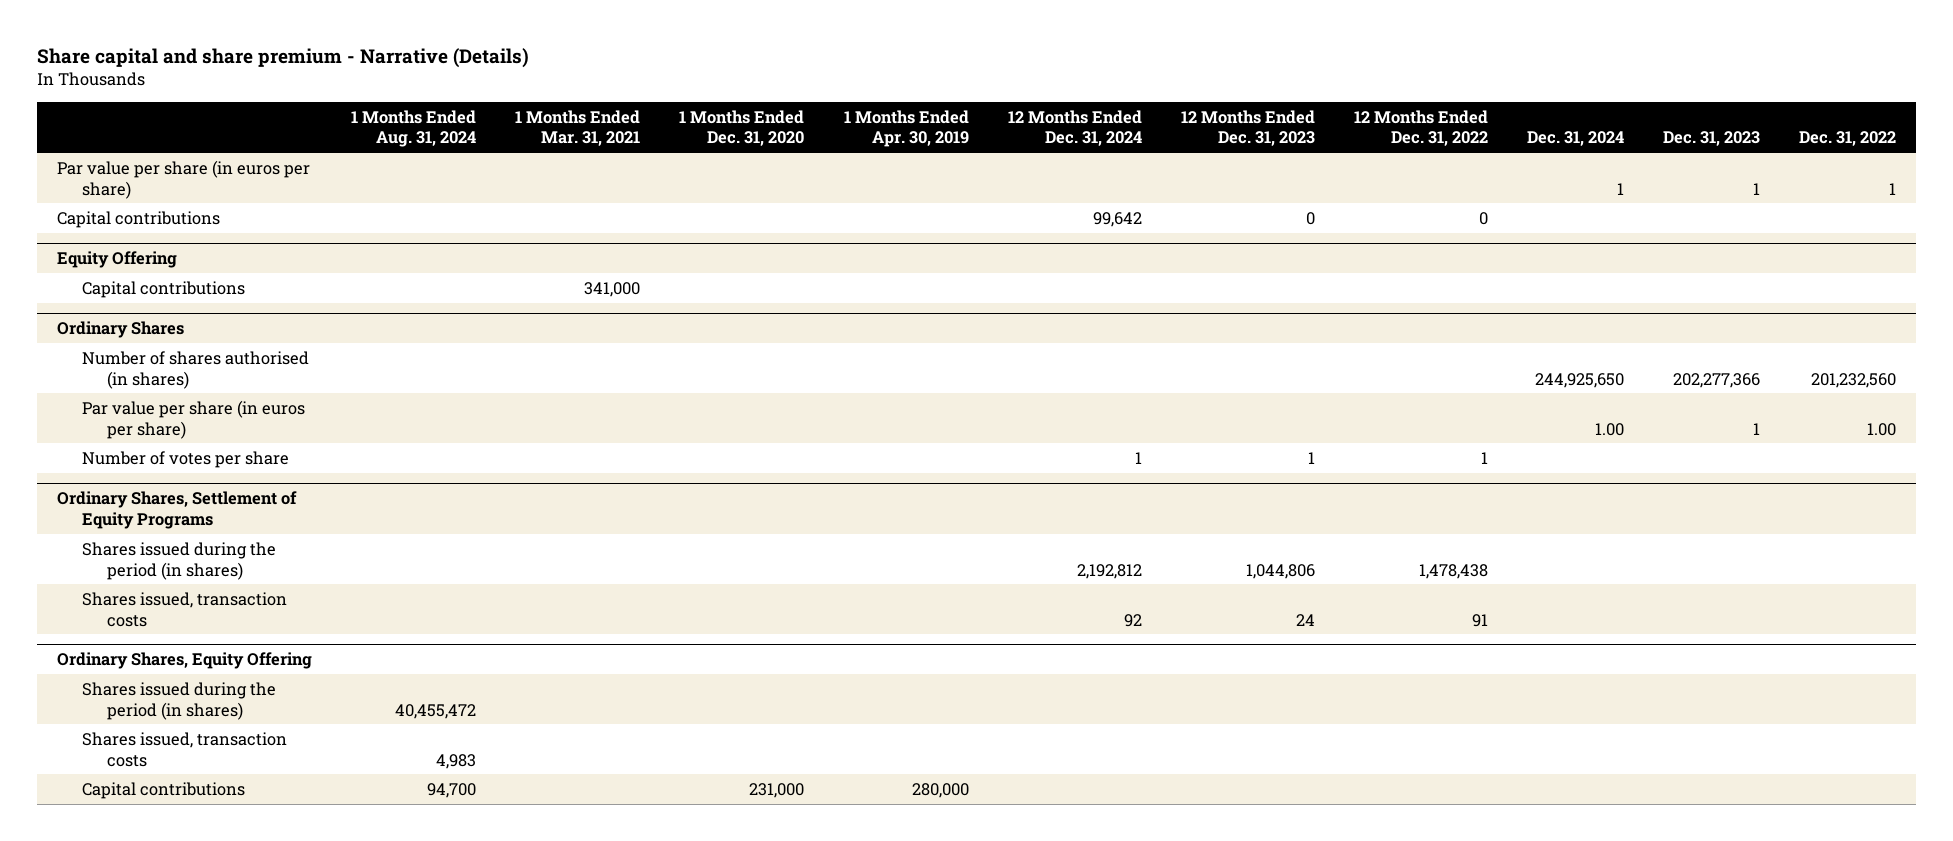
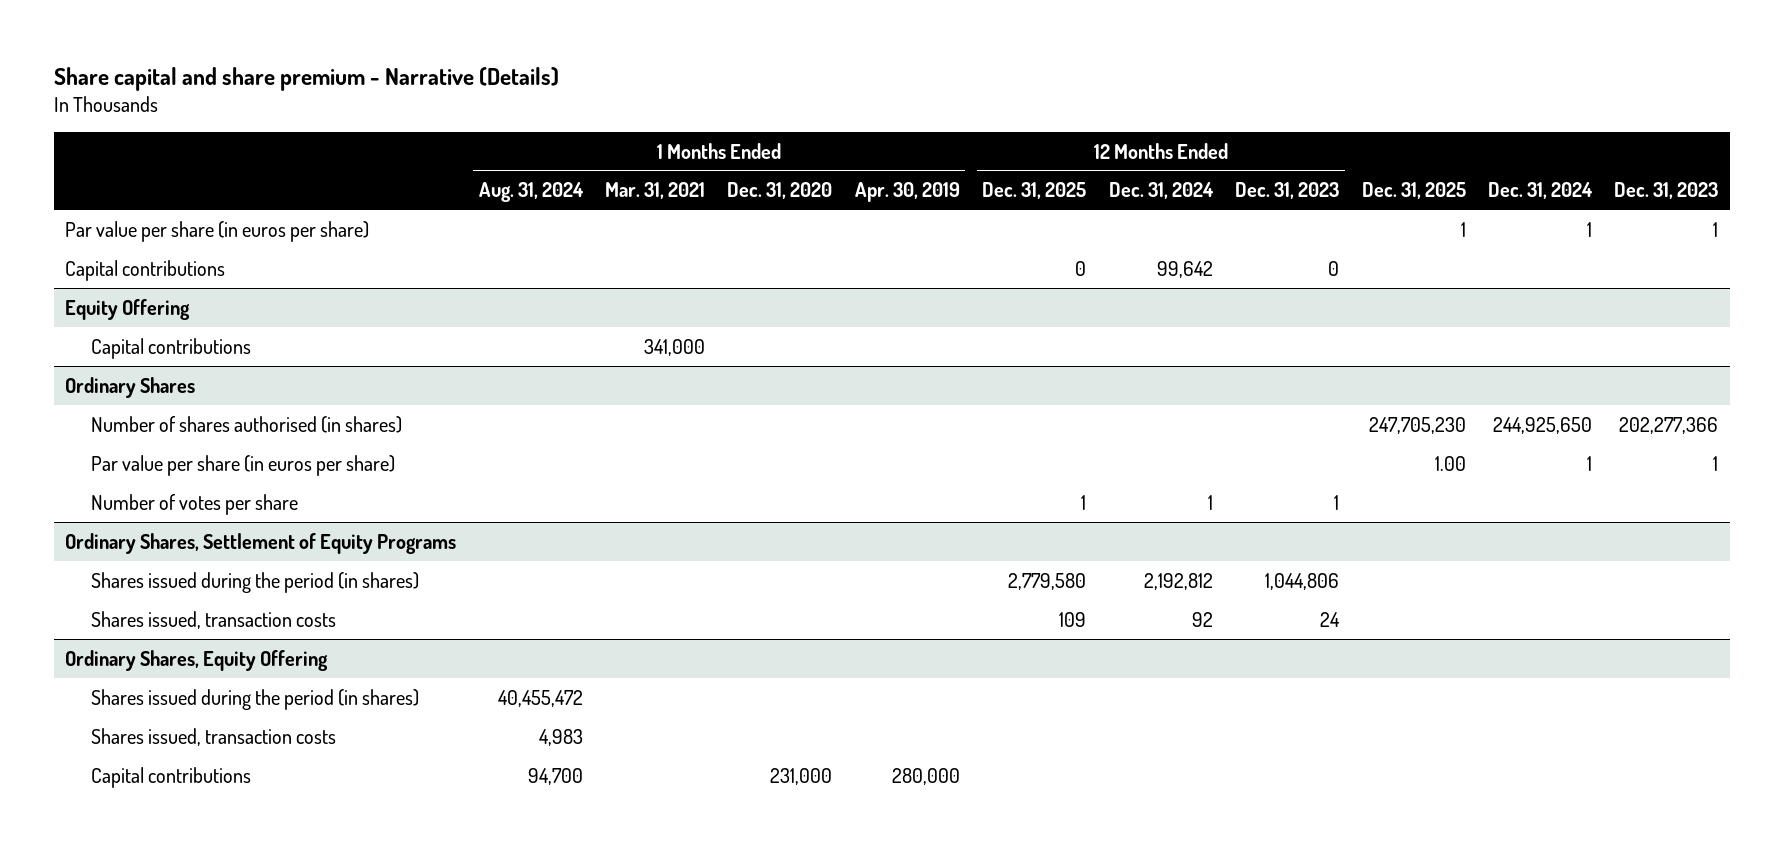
- | 1 Months Ended Aug. 31, 2024 | 1 Months Ended Mar. 31, 2021 | 1 Months Ended Dec. 31, 2020 | 1 Months Ended Apr. 30, 2019 | 12 Months Ended Dec. 31, 2024 | 12 Months Ended Dec. 31, 2023 | 12 Months Ended Dec. 31, 2022 | Dec. 31, 2024 | Dec. 31, 2023 | Dec. 31, 2022
+ | 1 Months Ended Aug. 31, 2024 | 1 Months Ended Mar. 31, 2021 | 1 Months Ended Dec. 31, 2020 | 1 Months Ended Apr. 30, 2019 | 12 Months Ended Dec. 31, 2025 | 12 Months Ended Dec. 31, 2024 | 12 Months Ended Dec. 31, 2023 | Dec. 31, 2025 | Dec. 31, 2024 | Dec. 31, 2023
@ Ordinary Shares
- Par value per share (in euros per share) | | | | | | | | 1.00 | 1 | 1.00
+ Par value per share (in euros per share) | | | | | | | | 1.00 | 1 | 1

